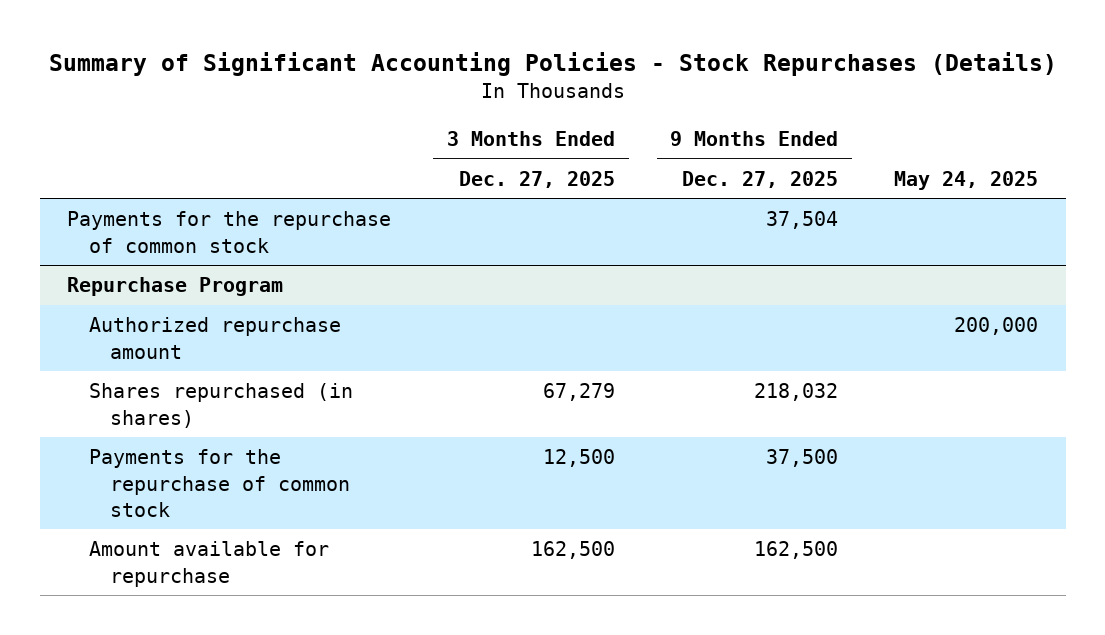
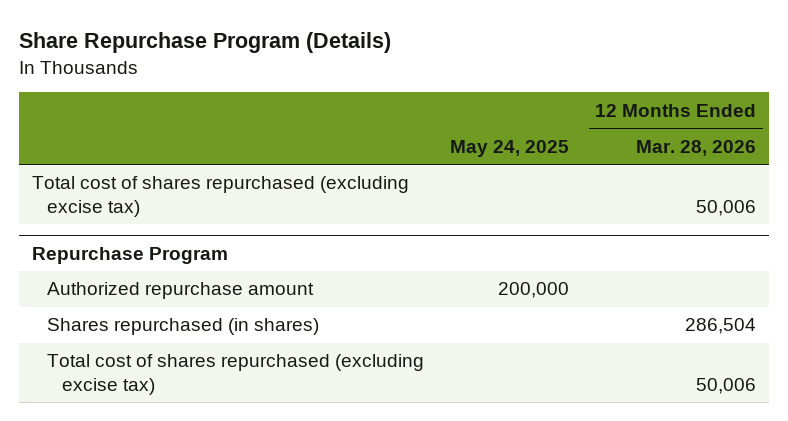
- Summary of Significant Accounting Policies - Stock Repurchases (Details)
+ Share Repurchase Program (Details)
- | 3 Months Ended Dec. 27, 2025 | 9 Months Ended Dec. 27, 2025 | May 24, 2025
+ | May 24, 2025 | 12 Months Ended Mar. 28, 2026
- Payments for the repurchase of common stock | | 37,504 |
+ Total cost of shares repurchased (excluding excise tax) | | 50,006
@ Repurchase Program
- Payments for the repurchase of common stock | 12,500 | 37,500 |
- Amount available for repurchase | 162,500 | 162,500 |
+ Total cost of shares repurchased (excluding excise tax) | | 50,006

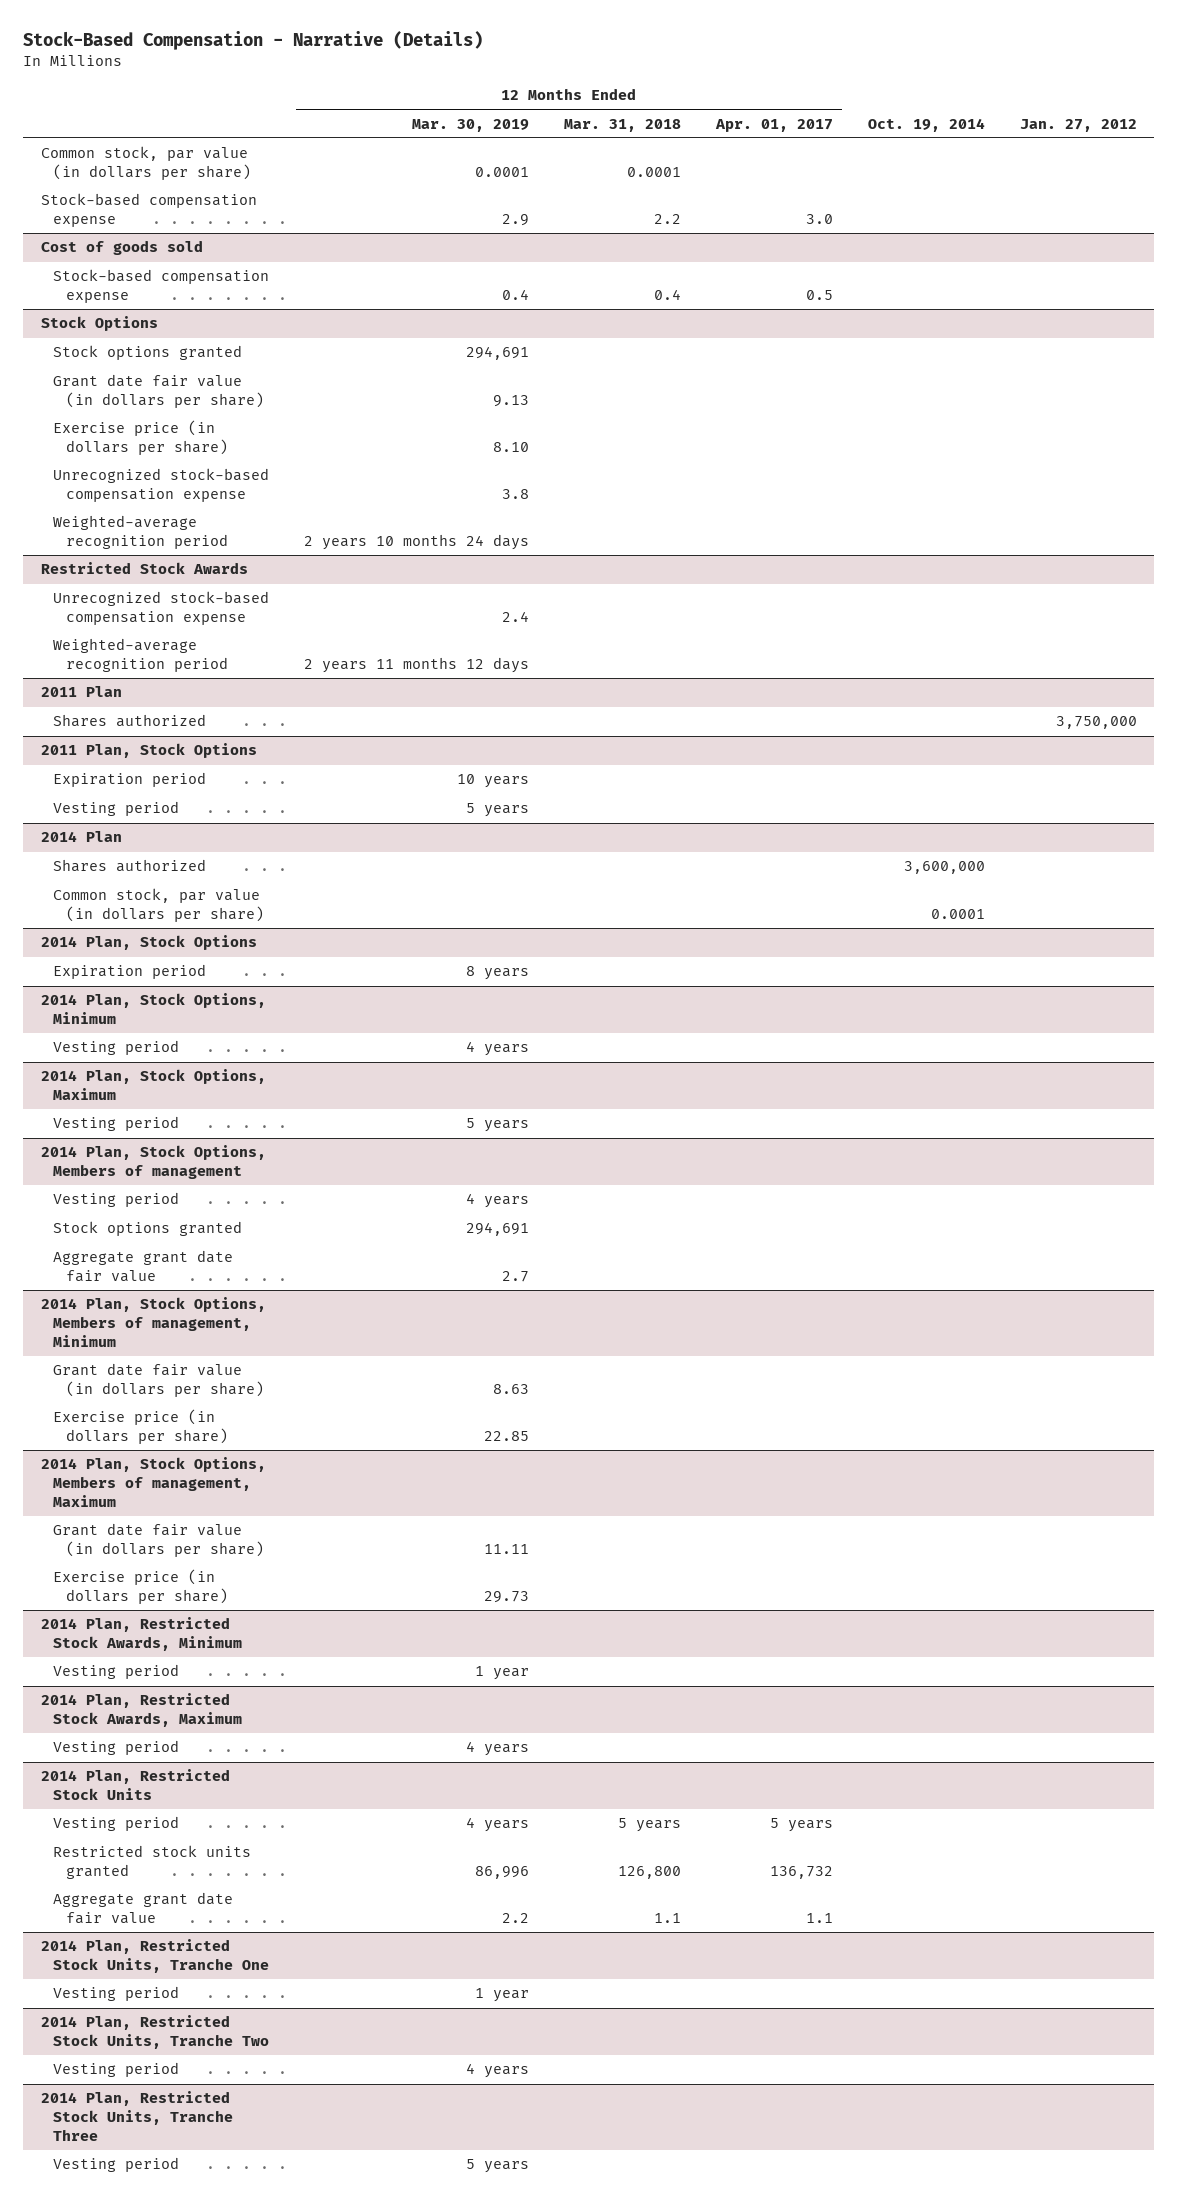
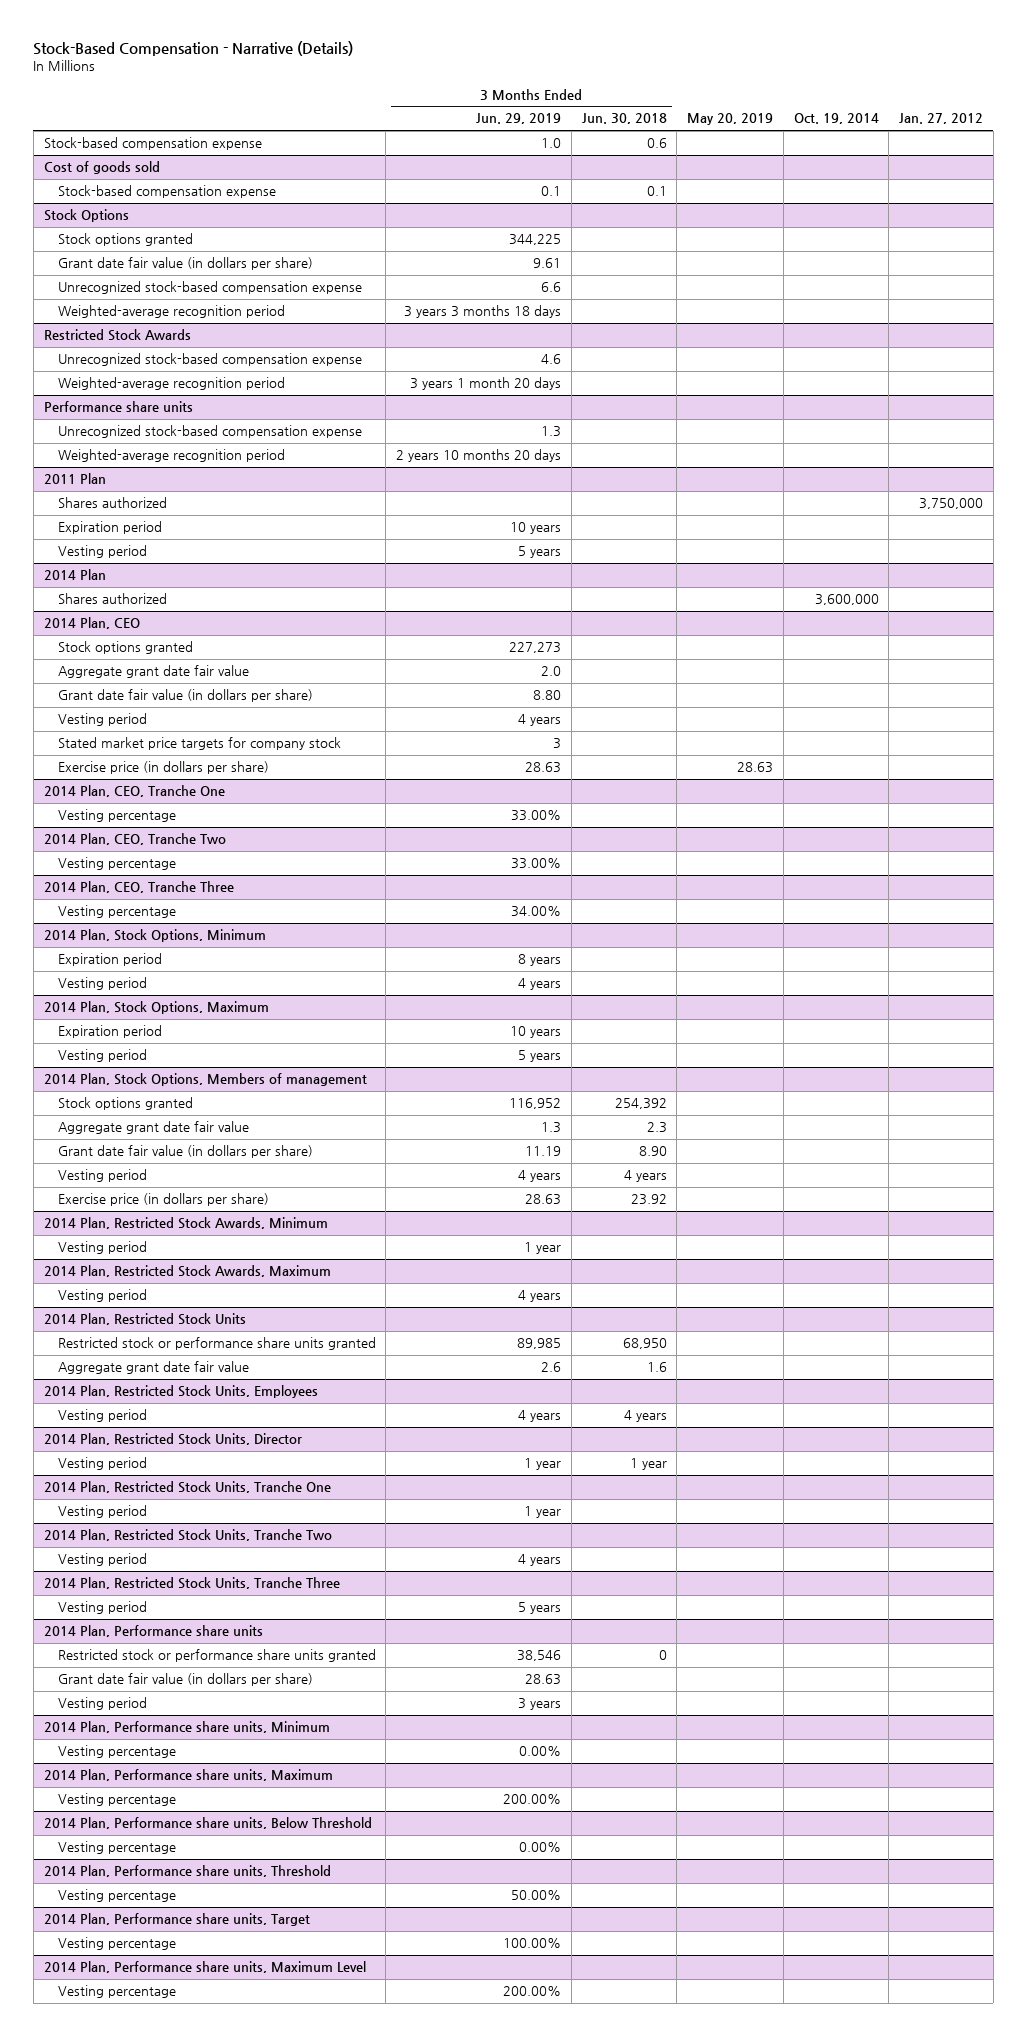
- | 12 Months Ended Mar. 30, 2019 | 12 Months Ended Mar. 31, 2018 | 12 Months Ended Apr. 01, 2017 | Oct. 19, 2014 | Jan. 27, 2012
+ | 3 Months Ended Jun. 29, 2019 | 3 Months Ended Jun. 30, 2018 | May 20, 2019 | Oct. 19, 2014 | Jan. 27, 2012
- Common stock, par value (in dollars per share) | 0.0001 | 0.0001 | | |
@ Stock Options
- Exercise price (in dollars per share) | 8.10 | | | |
+ Performance share units
+ Unrecognized stock-based compensation expense | 1.3 | | | |
+ Weighted-average recognition period | 2 years 10 months 20 days | | | |
- 2011 Plan, Stock Options
- Expiration period | 10 years | | | |
- Vesting period | 5 years | | | |
@ 2011 Plan
+ Expiration period | 10 years | | | |
+ Vesting period | 5 years | | | |
@ 2014 Plan
- Common stock, par value (in dollars per share) | | | | 0.0001 |
- 2014 Plan, Stock Options
- Expiration period | 8 years | | | |
+ 2014 Plan, CEO
+ Stock options granted | 227,273 | | | |
+ Aggregate grant date fair value | 2.0 | | | |
+ Grant date fair value (in dollars per share) | 8.80 | | | |
+ Vesting period | 4 years | | | |
+ Stated market price targets for company stock | 3 | | | |
+ Exercise price (in dollars per share) | 28.63 | | 28.63 | |
+ 2014 Plan, CEO, Tranche One
+ Vesting percentage | 33.00% | | | |
+ 2014 Plan, CEO, Tranche Two
+ Vesting percentage | 33.00% | | | |
+ 2014 Plan, CEO, Tranche Three
+ Vesting percentage | 34.00% | | | |
@ 2014 Plan, Stock Options, Minimum
+ Expiration period | 8 years | | | |
@ 2014 Plan, Stock Options, Maximum
+ Expiration period | 10 years | | | |
- 2014 Plan, Stock Options, Members of management, Minimum
- Grant date fair value (in dollars per share) | 8.63 | | | |
- Exercise price (in dollars per share) | 22.85 | | | |
- 2014 Plan, Stock Options, Members of management, Maximum
- Grant date fair value (in dollars per share) | 11.11 | | | |
- Exercise price (in dollars per share) | 29.73 | | | |
@ 2014 Plan, Stock Options, Members of management
+ Grant date fair value (in dollars per share) | 11.19 | 8.90 | | |
moved down: Vesting period | 4 years | 4 years | | |
+ Exercise price (in dollars per share) | 28.63 | 23.92 | | |
@ 2014 Plan, Restricted Stock Units
- Vesting period | 4 years | 5 years | 5 years | |
- Restricted stock units granted | 86,996 | 126,800 | 136,732 | |
+ Restricted stock or performance share units granted | 89,985 | 68,950 | | |
+ 2014 Plan, Restricted Stock Units, Employees
+ Vesting period | 4 years | 4 years | | |
+ 2014 Plan, Restricted Stock Units, Director
+ Vesting period | 1 year | 1 year | | |
+ 2014 Plan, Performance share units
+ Restricted stock or performance share units granted | 38,546 | 0 | | |
+ Grant date fair value (in dollars per share) | 28.63 | | | |
+ Vesting period | 3 years | | | |
+ 2014 Plan, Performance share units, Minimum
+ Vesting percentage | 0.00% | | | |
+ 2014 Plan, Performance share units, Maximum
+ Vesting percentage | 200.00% | | | |
+ 2014 Plan, Performance share units, Below Threshold
+ Vesting percentage | 0.00% | | | |
+ 2014 Plan, Performance share units, Threshold
+ Vesting percentage | 50.00% | | | |
+ 2014 Plan, Performance share units, Target
+ Vesting percentage | 100.00% | | | |
+ 2014 Plan, Performance share units, Maximum Level
+ Vesting percentage | 200.00% | | | |

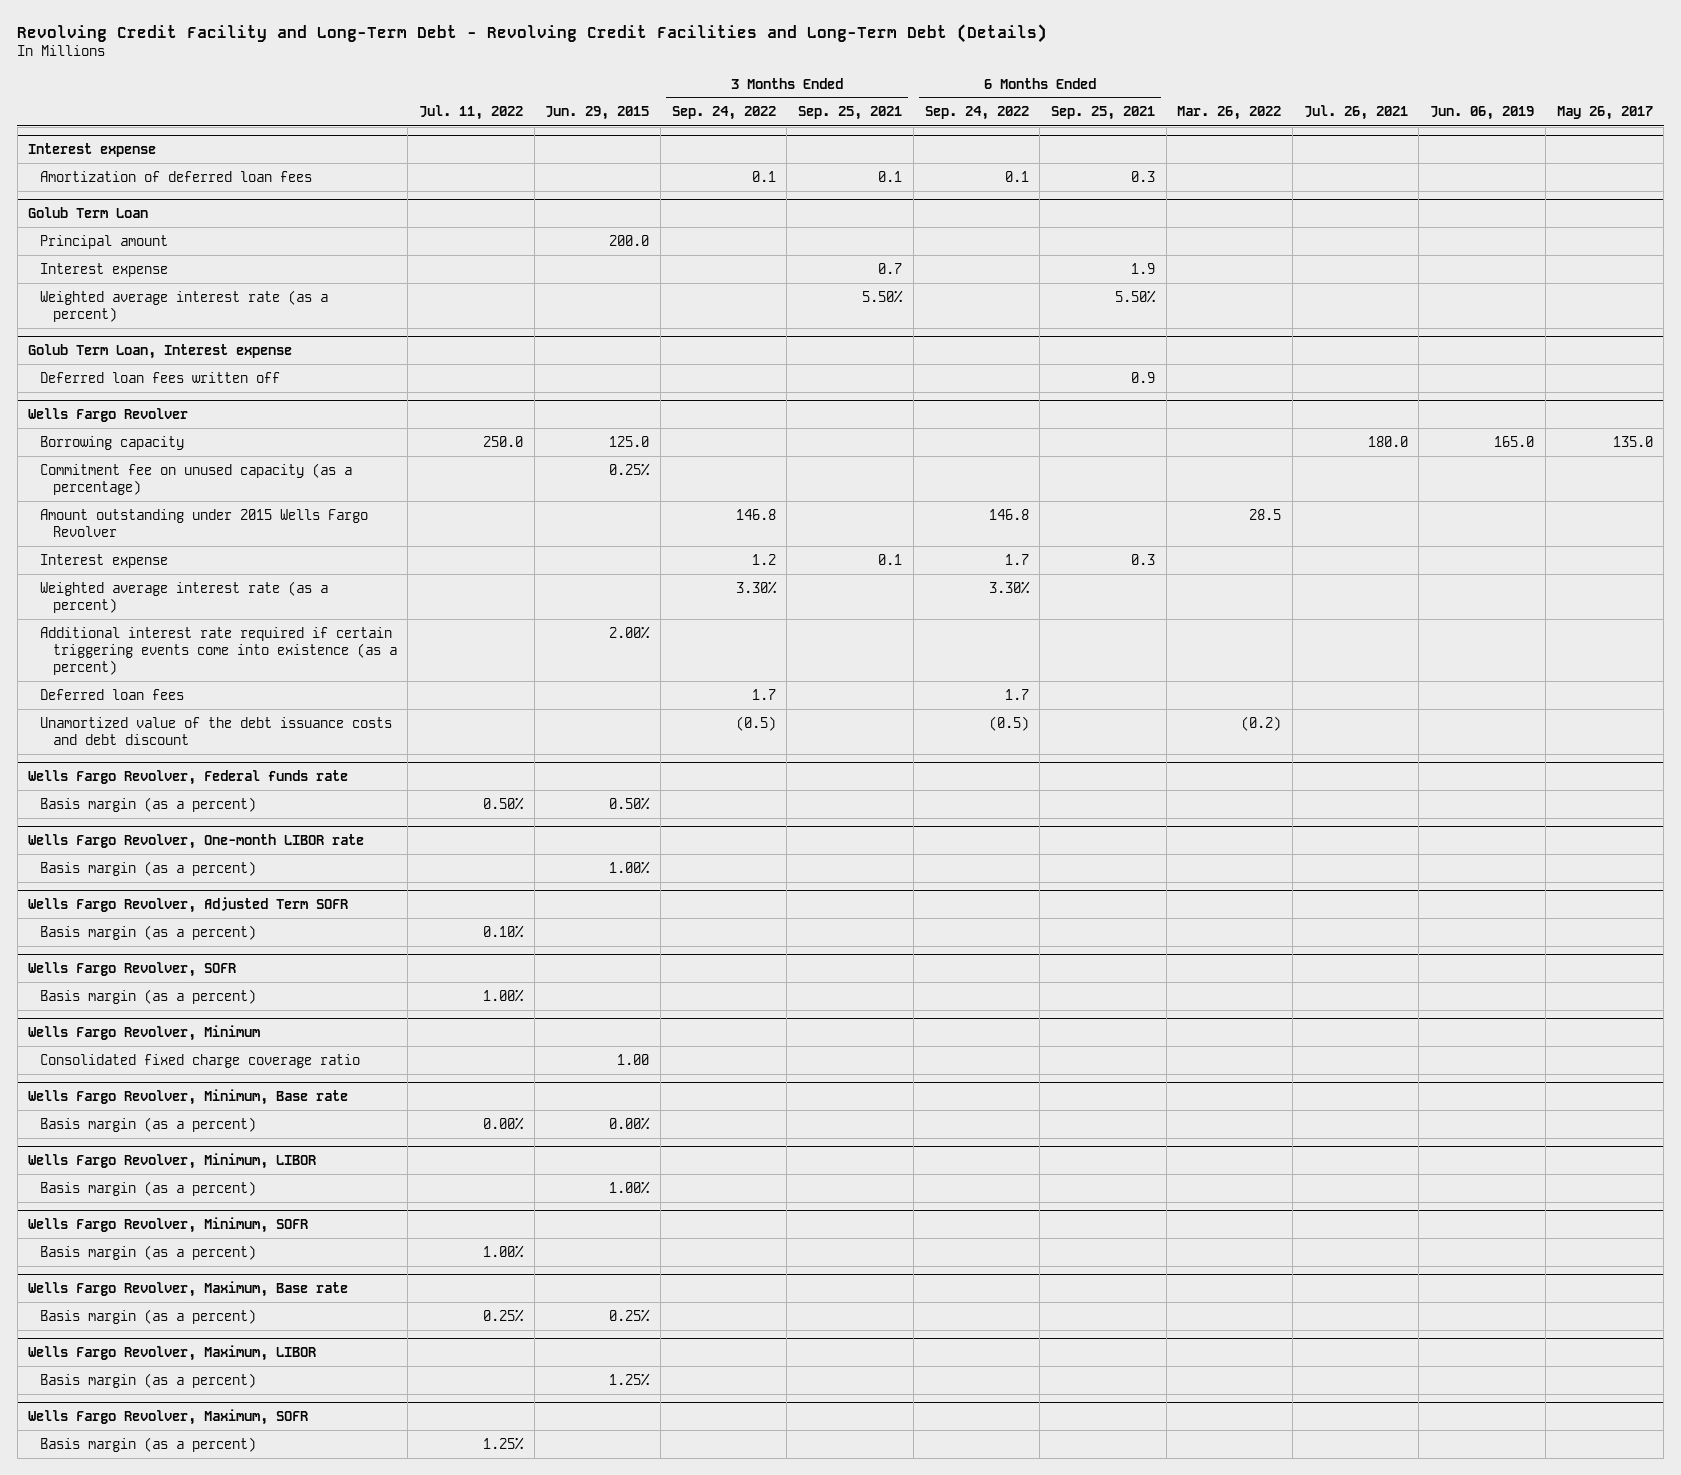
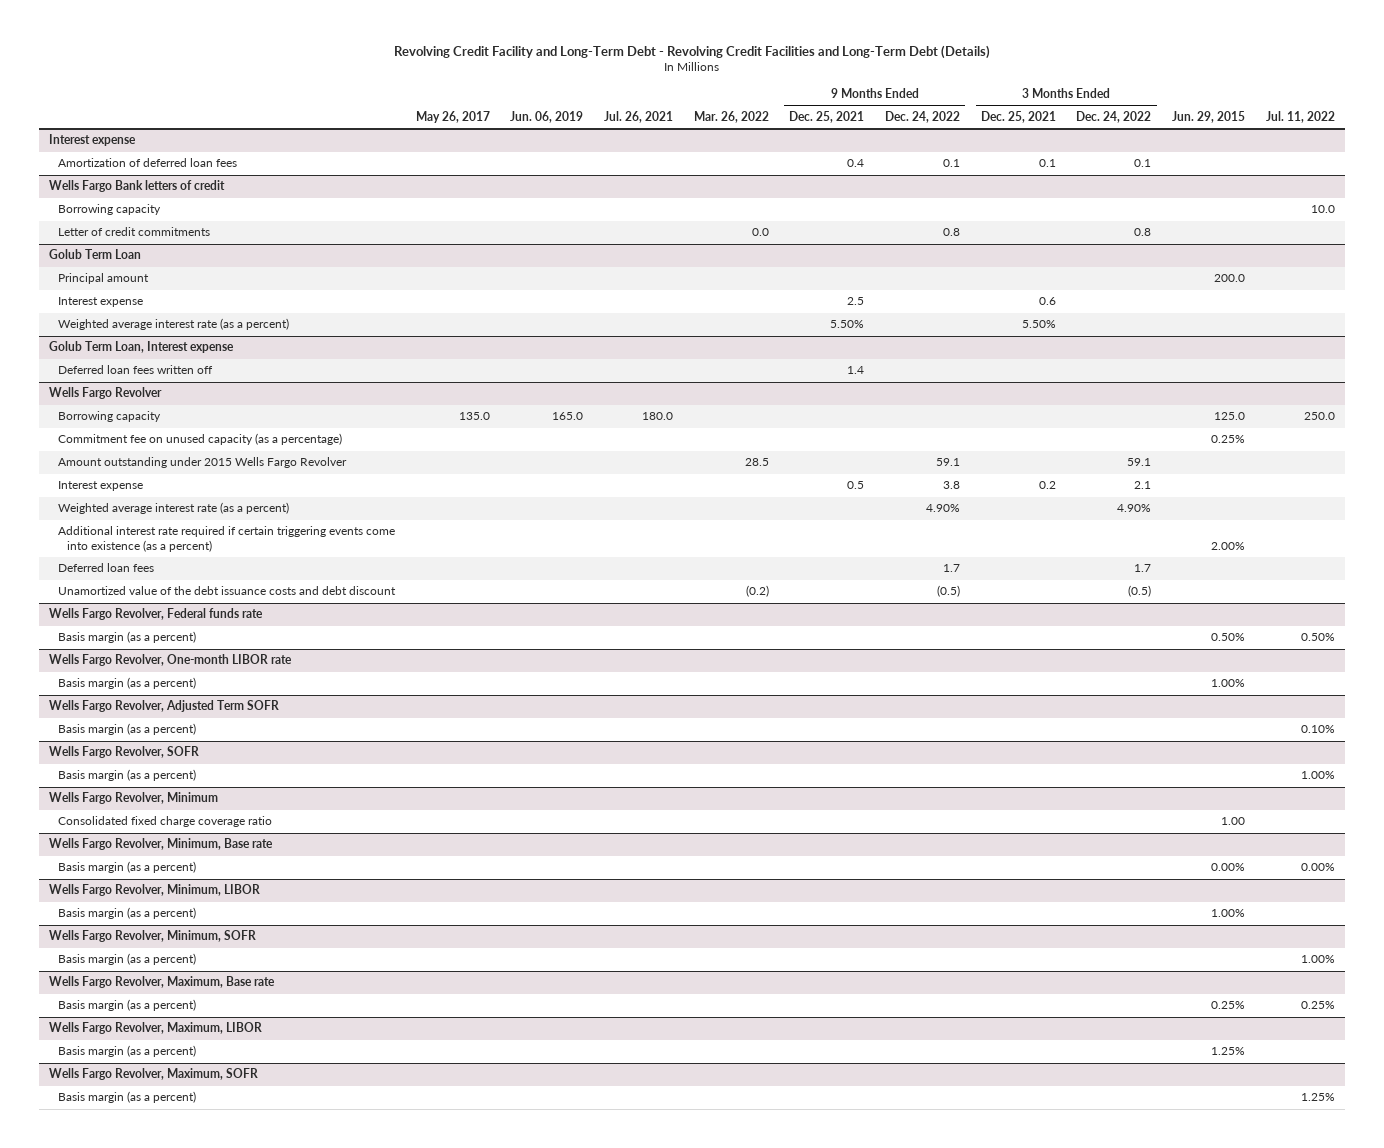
- | Jul. 11, 2022 | Jun. 29, 2015 | 3 Months Ended Sep. 24, 2022 | 3 Months Ended Sep. 25, 2021 | 6 Months Ended Sep. 24, 2022 | 6 Months Ended Sep. 25, 2021 | Mar. 26, 2022 | Jul. 26, 2021 | Jun. 06, 2019 | May 26, 2017
+ | May 26, 2017 | Jun. 06, 2019 | Jul. 26, 2021 | Mar. 26, 2022 | 9 Months Ended Dec. 25, 2021 | 9 Months Ended Dec. 24, 2022 | 3 Months Ended Dec. 25, 2021 | 3 Months Ended Dec. 24, 2022 | Jun. 29, 2015 | Jul. 11, 2022
+ Wells Fargo Bank letters of credit
+ Borrowing capacity | | | | | | | | | | 10.0
+ Letter of credit commitments | | | | 0.0 | | 0.8 | | 0.8 | |

